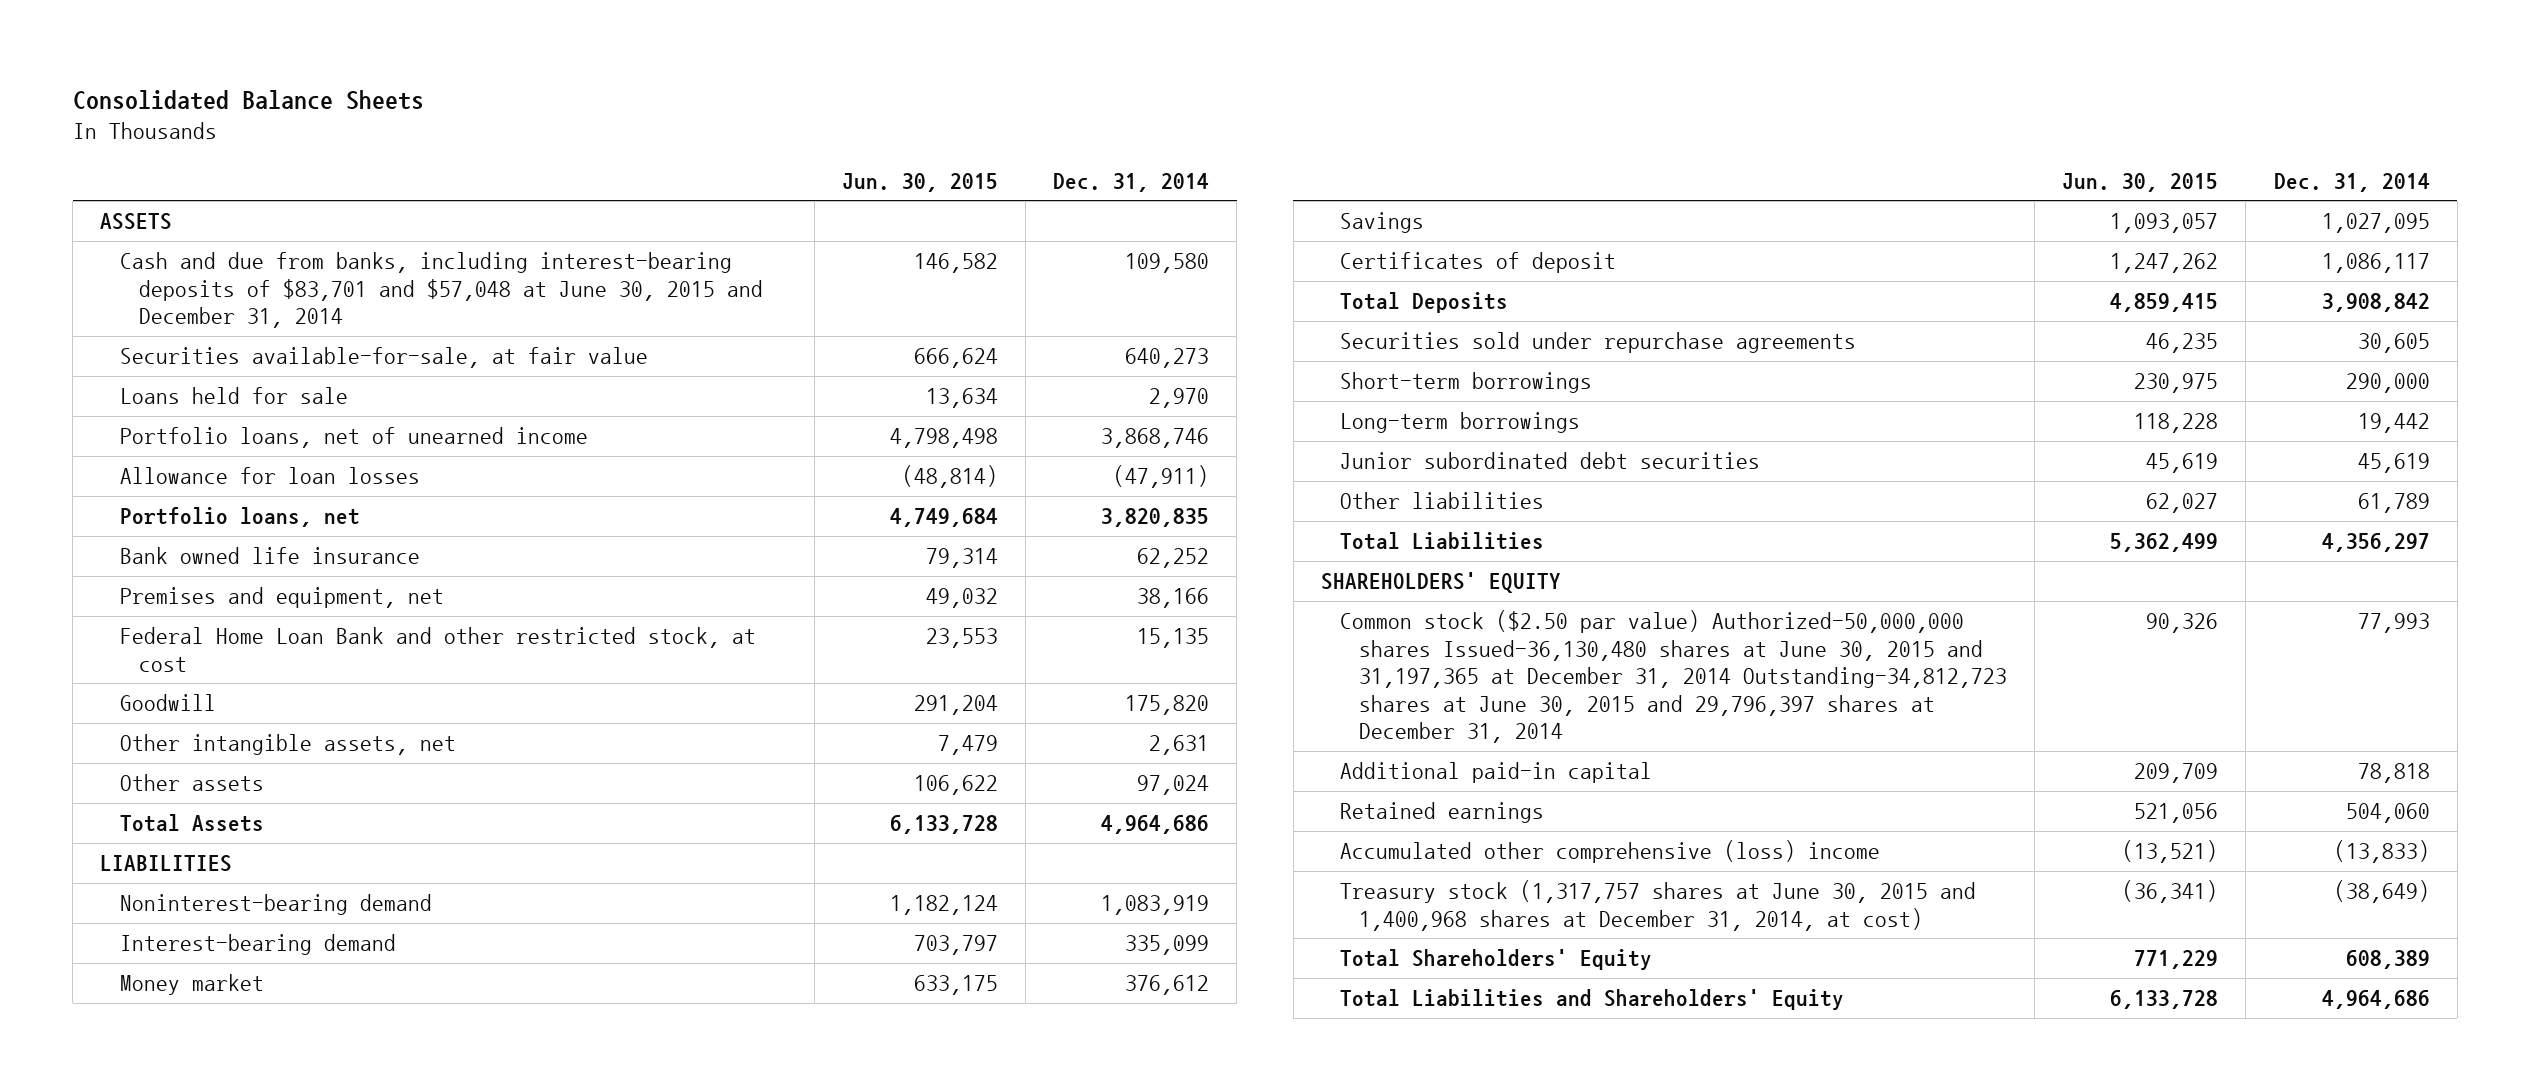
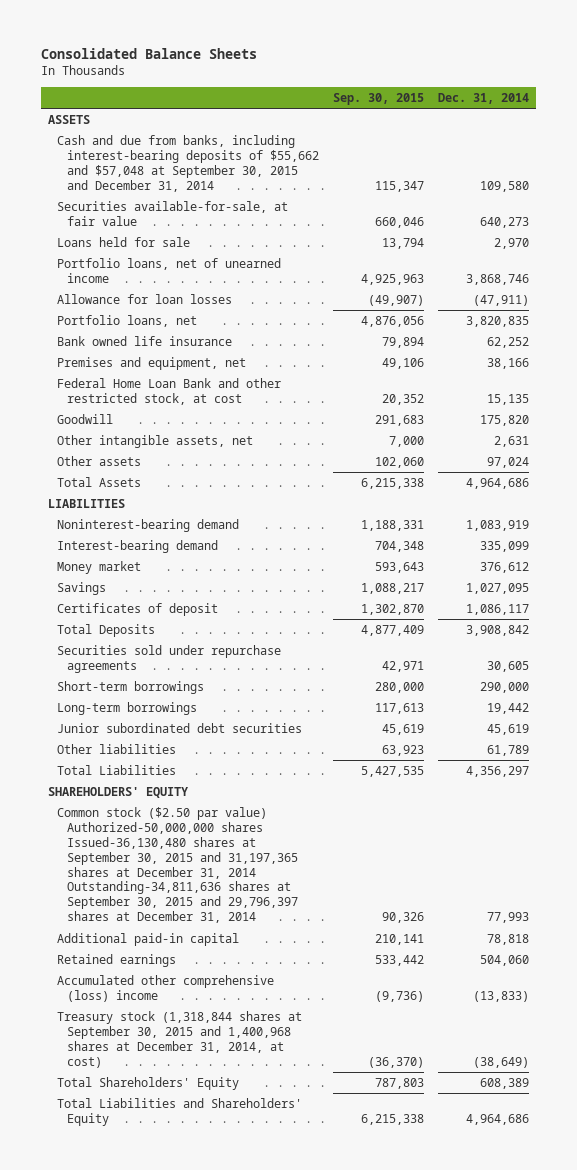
- | Jun. 30, 2015 | Dec. 31, 2014
+ | Sep. 30, 2015 | Dec. 31, 2014
- Cash and due from banks, including interest-bearing deposits of $83,701 and $57,048 at June 30, 2015 and December 31, 2014 | 146,582 | 109,580
+ Cash and due from banks, including interest-bearing deposits of $55,662 and $57,048 at September 30, 2015 and December 31, 2014 | 115,347 | 109,580
- Common stock ($2.50 par value) Authorized-50,000,000 shares Issued-36,130,480 shares at June 30, 2015 and 31,197,365 at December 31, 2014 Outstanding-34,812,723 shares at June 30, 2015 and 29,796,397 shares at December 31, 2014 | 90,326 | 77,993
+ Common stock ($2.50 par value) Authorized-50,000,000 shares Issued-36,130,480 shares at September 30, 2015 and 31,197,365 shares at December 31, 2014 Outstanding-34,811,636 shares at September 30, 2015 and 29,796,397 shares at December 31, 2014 | 90,326 | 77,993
- Treasury stock (1,317,757 shares at June 30, 2015 and 1,400,968 shares at December 31, 2014, at cost) | (36,341) | (38,649)
+ Treasury stock (1,318,844 shares at September 30, 2015 and 1,400,968 shares at December 31, 2014, at cost) | (36,370) | (38,649)

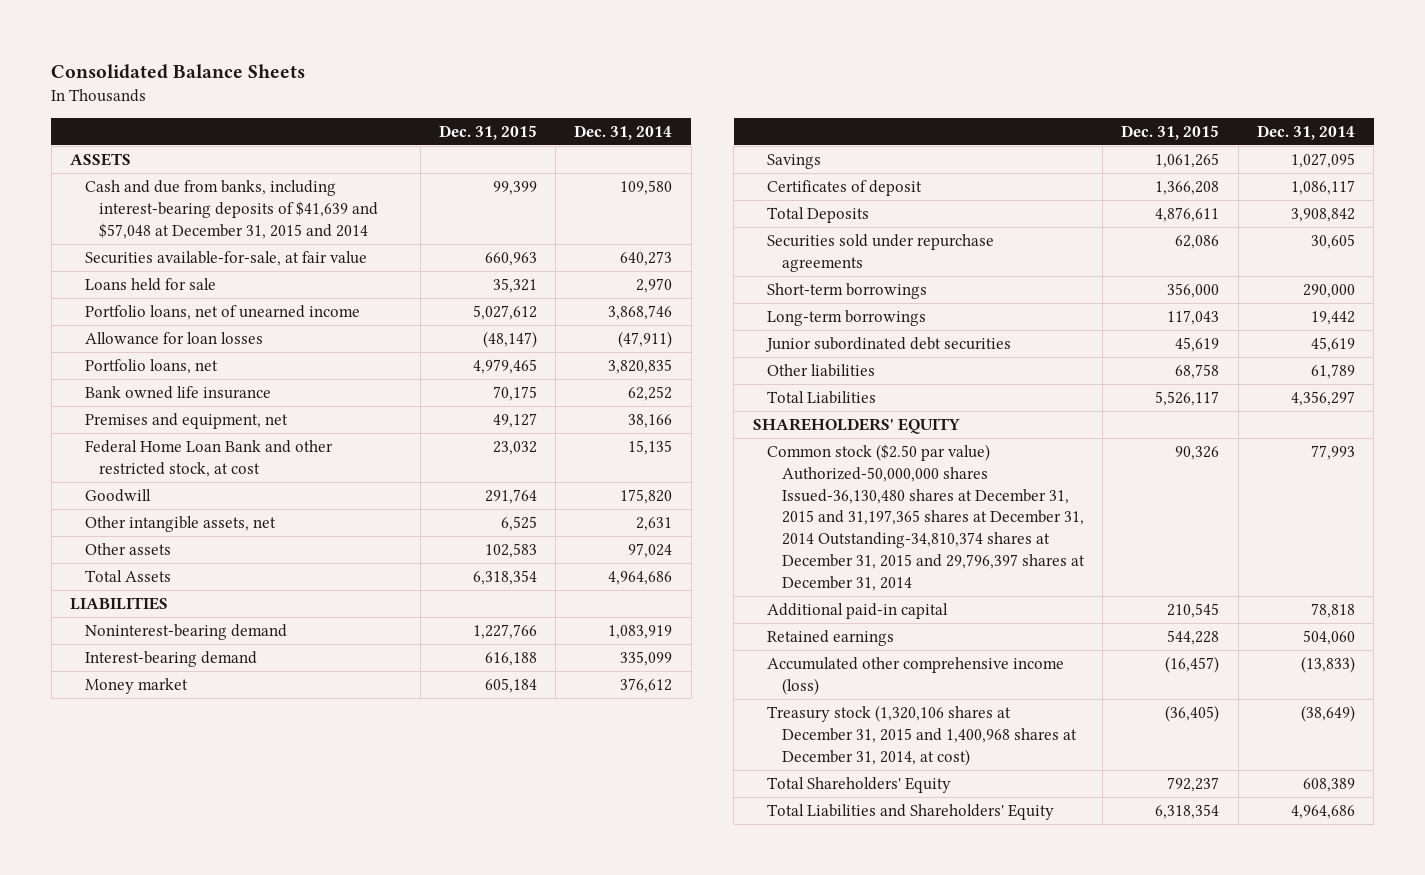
- | Sep. 30, 2015 | Dec. 31, 2014
+ | Dec. 31, 2015 | Dec. 31, 2014
- Cash and due from banks, including interest-bearing deposits of $55,662 and $57,048 at September 30, 2015 and December 31, 2014 | 115,347 | 109,580
+ Cash and due from banks, including interest-bearing deposits of $41,639 and $57,048 at December 31, 2015 and 2014 | 99,399 | 109,580
- Common stock ($2.50 par value) Authorized-50,000,000 shares Issued-36,130,480 shares at September 30, 2015 and 31,197,365 shares at December 31, 2014 Outstanding-34,811,636 shares at September 30, 2015 and 29,796,397 shares at December 31, 2014 | 90,326 | 77,993
+ Common stock ($2.50 par value) Authorized-50,000,000 shares Issued-36,130,480 shares at December 31, 2015 and 31,197,365 shares at December 31, 2014 Outstanding-34,810,374 shares at December 31, 2015 and 29,796,397 shares at December 31, 2014 | 90,326 | 77,993
- Accumulated other comprehensive (loss) income | (9,736) | (13,833)
- Treasury stock (1,318,844 shares at September 30, 2015 and 1,400,968 shares at December 31, 2014, at cost) | (36,370) | (38,649)
+ Accumulated other comprehensive income (loss) | (16,457) | (13,833)
+ Treasury stock (1,320,106 shares at December 31, 2015 and 1,400,968 shares at December 31, 2014, at cost) | (36,405) | (38,649)

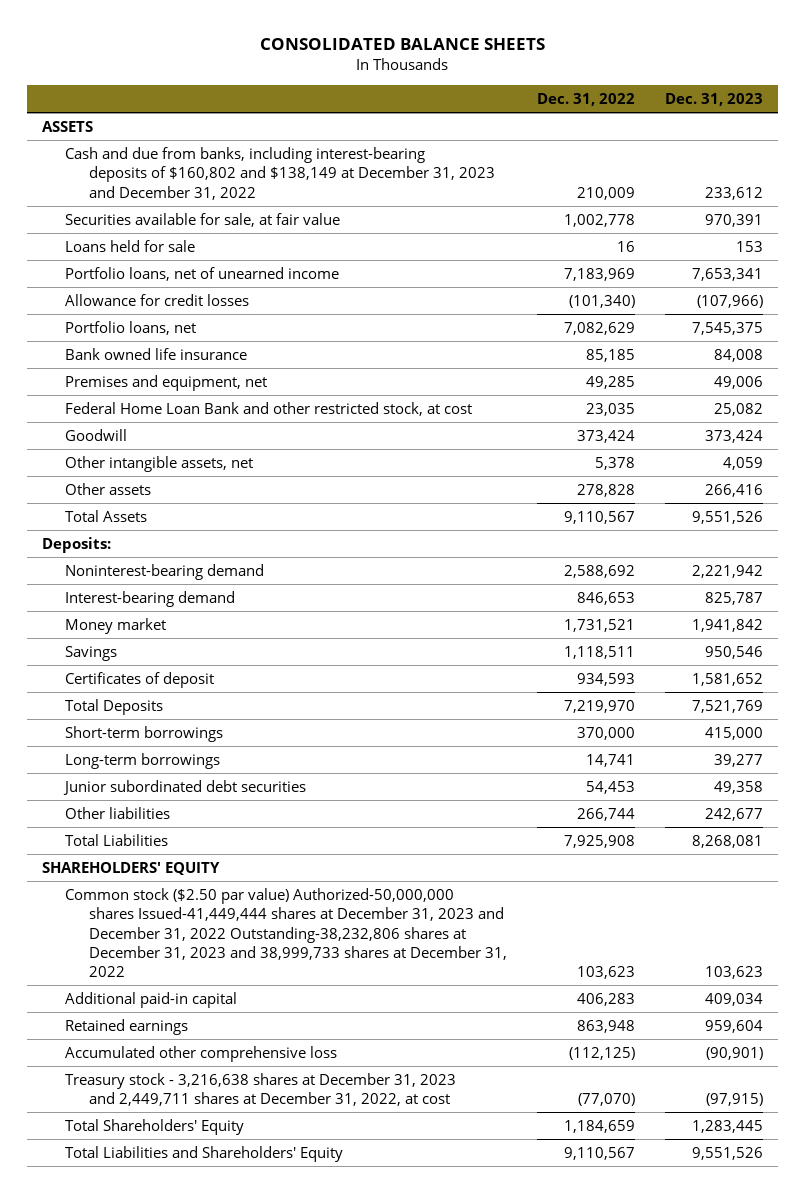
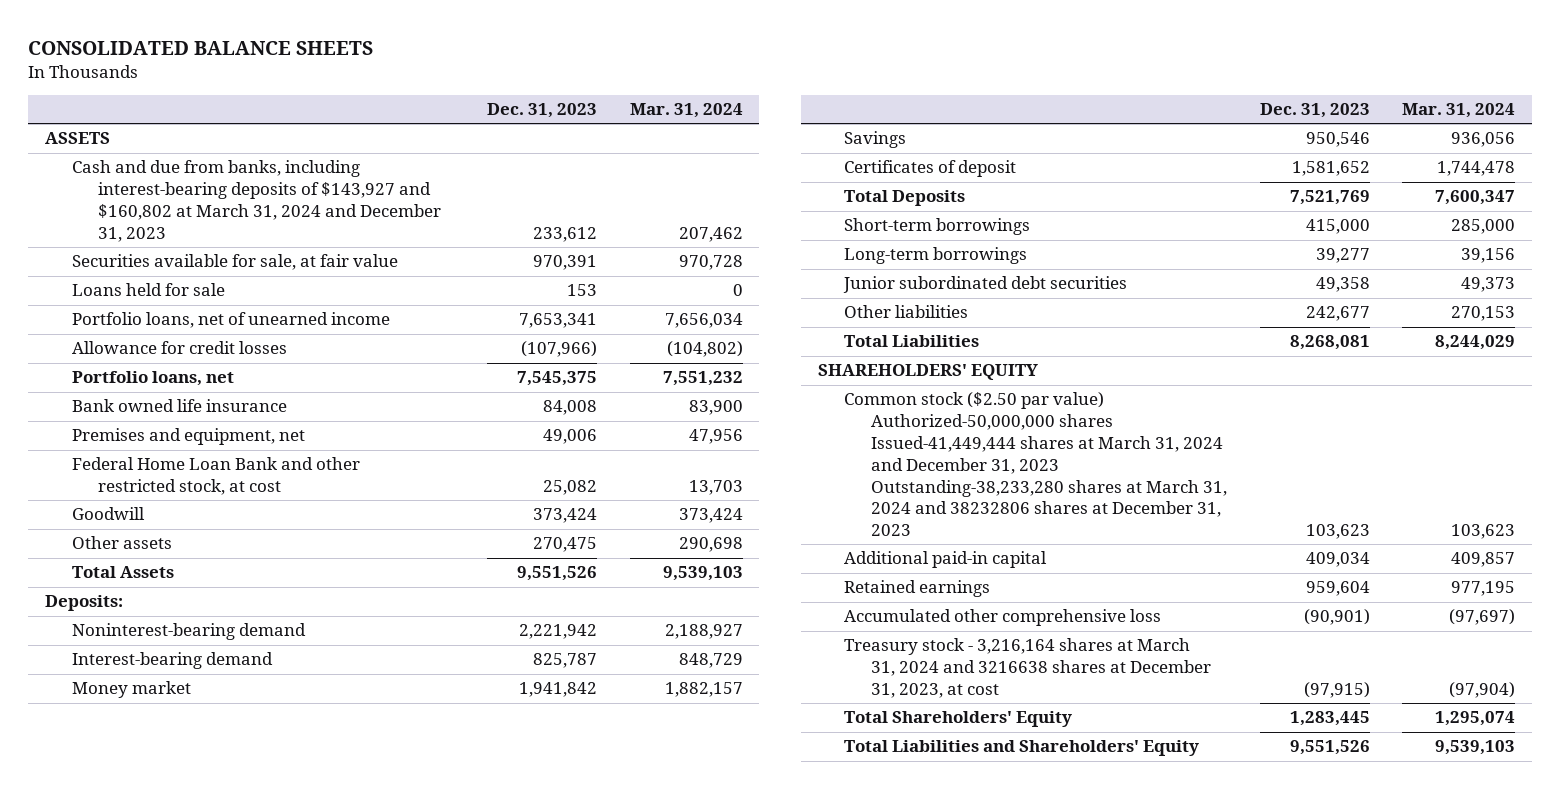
- | Dec. 31, 2022 | Dec. 31, 2023
+ | Dec. 31, 2023 | Mar. 31, 2024
- Cash and due from banks, including interest-bearing deposits of $160,802 and $138,149 at December 31, 2023 and December 31, 2022 | 210,009 | 233,612
+ Cash and due from banks, including interest-bearing deposits of $143,927 and $160,802 at March 31, 2024 and December 31, 2023 | 233,612 | 207,462
- Other intangible assets, net | 5,378 | 4,059
- Other assets | 278,828 | 266,416
+ Other assets | 270,475 | 290,698
- Common stock ($2.50 par value) Authorized-50,000,000 shares Issued-41,449,444 shares at December 31, 2023 and December 31, 2022 Outstanding-38,232,806 shares at December 31, 2023 and 38,999,733 shares at December 31, 2022 | 103,623 | 103,623
+ Common stock ($2.50 par value) Authorized-50,000,000 shares Issued-41,449,444 shares at March 31, 2024 and December 31, 2023 Outstanding-38,233,280 shares at March 31, 2024 and 38232806 shares at December 31, 2023 | 103,623 | 103,623
- Treasury stock - 3,216,638 shares at December 31, 2023 and 2,449,711 shares at December 31, 2022, at cost | (77,070) | (97,915)
+ Treasury stock - 3,216,164 shares at March 31, 2024 and 3216638 shares at December 31, 2023, at cost | (97,915) | (97,904)

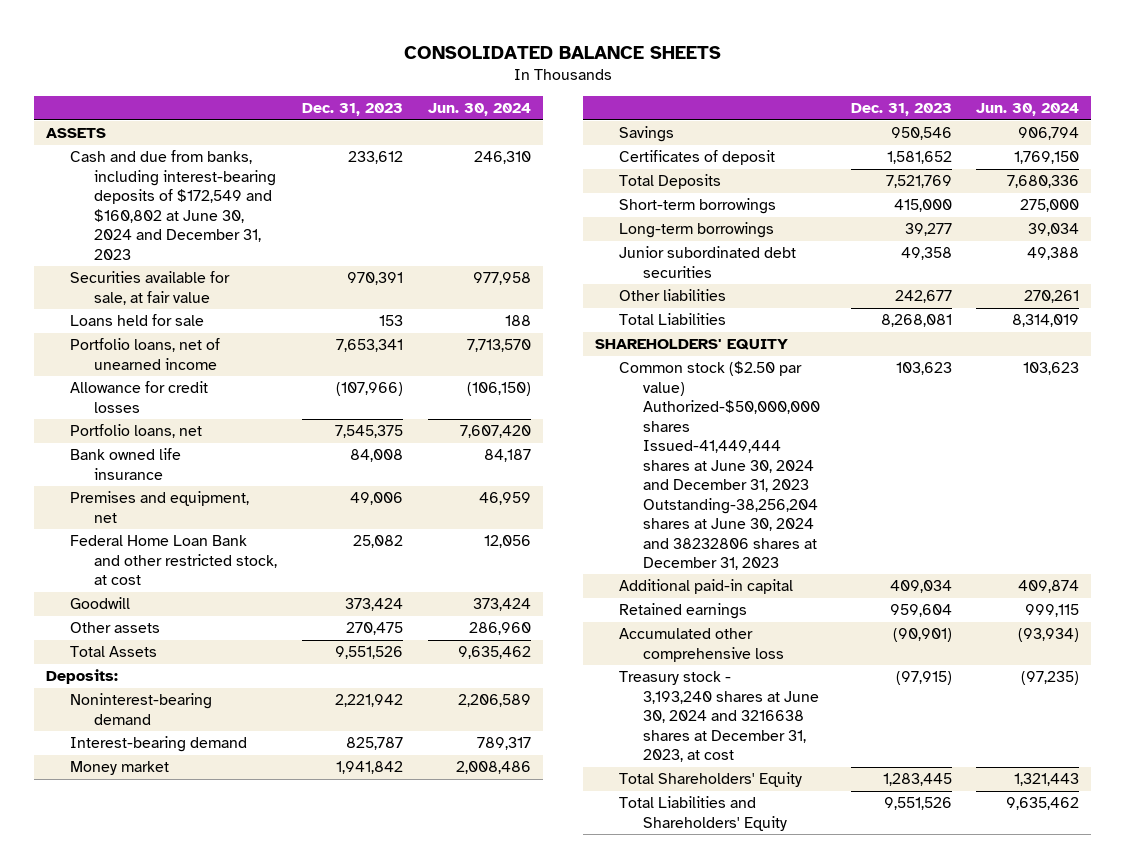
- | Dec. 31, 2023 | Mar. 31, 2024
+ | Dec. 31, 2023 | Jun. 30, 2024
- Cash and due from banks, including interest-bearing deposits of $143,927 and $160,802 at March 31, 2024 and December 31, 2023 | 233,612 | 207,462
+ Cash and due from banks, including interest-bearing deposits of $172,549 and $160,802 at June 30, 2024 and December 31, 2023 | 233,612 | 246,310
- Common stock ($2.50 par value) Authorized-50,000,000 shares Issued-41,449,444 shares at March 31, 2024 and December 31, 2023 Outstanding-38,233,280 shares at March 31, 2024 and 38232806 shares at December 31, 2023 | 103,623 | 103,623
+ Common stock ($2.50 par value) Authorized-$50,000,000 shares Issued-41,449,444 shares at June 30, 2024 and December 31, 2023 Outstanding-38,256,204 shares at June 30, 2024 and 38232806 shares at December 31, 2023 | 103,623 | 103,623
- Treasury stock - 3,216,164 shares at March 31, 2024 and 3216638 shares at December 31, 2023, at cost | (97,915) | (97,904)
+ Treasury stock - 3,193,240 shares at June 30, 2024 and 3216638 shares at December 31, 2023, at cost | (97,915) | (97,235)

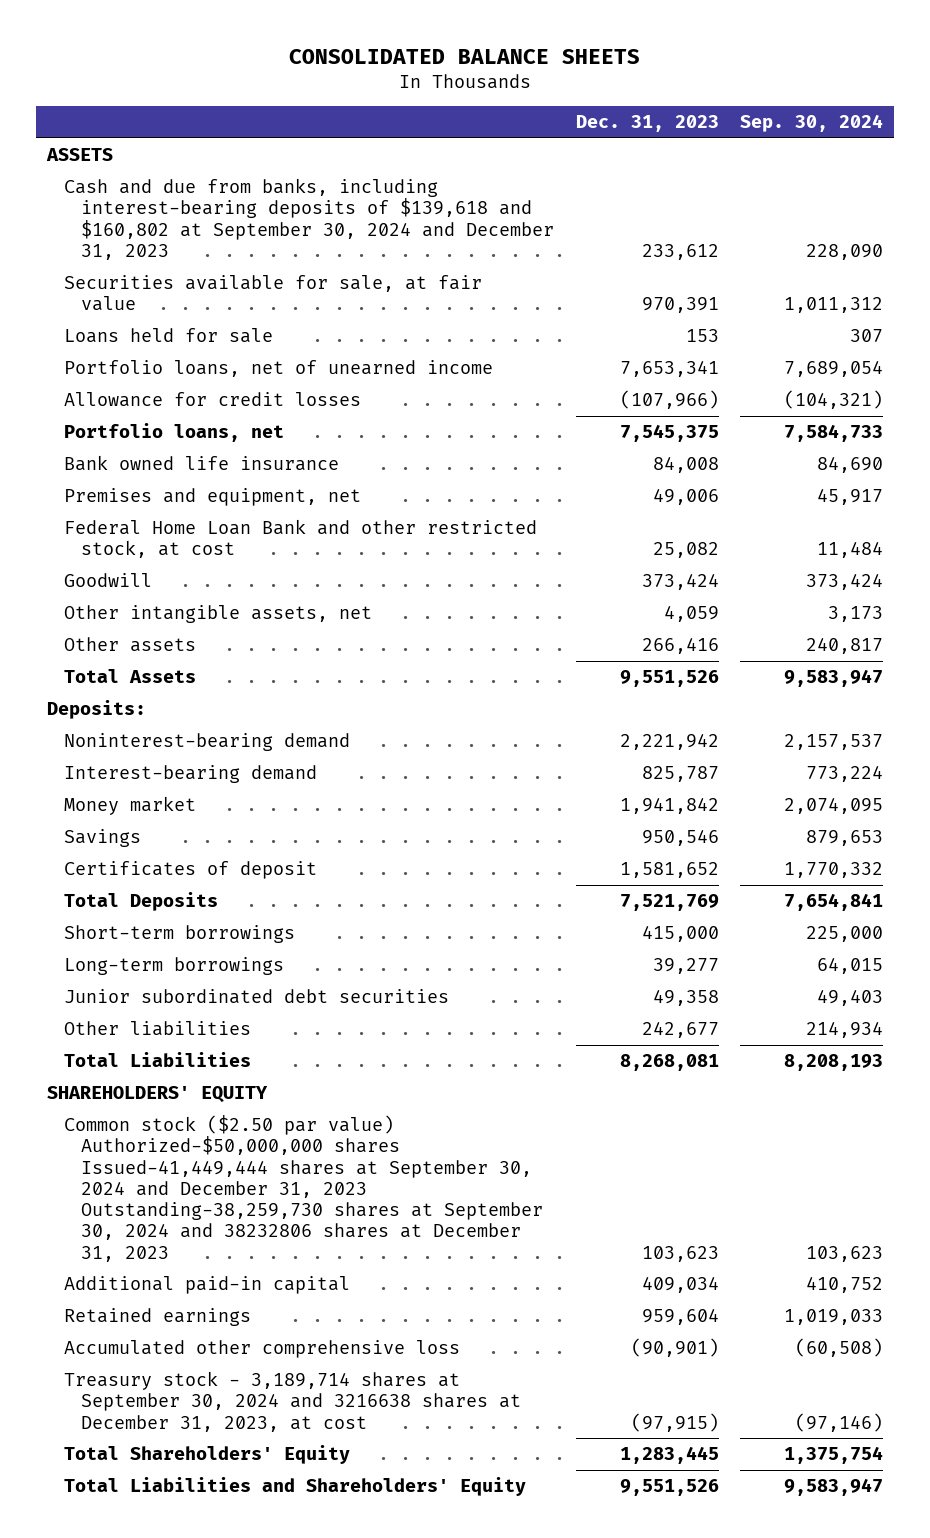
- | Dec. 31, 2023 | Jun. 30, 2024
+ | Dec. 31, 2023 | Sep. 30, 2024
- Cash and due from banks, including interest-bearing deposits of $172,549 and $160,802 at June 30, 2024 and December 31, 2023 | 233,612 | 246,310
+ Cash and due from banks, including interest-bearing deposits of $139,618 and $160,802 at September 30, 2024 and December 31, 2023 | 233,612 | 228,090
- Other assets | 270,475 | 286,960
+ Other intangible assets, net | 4,059 | 3,173
+ Other assets | 266,416 | 240,817
- Common stock ($2.50 par value) Authorized-$50,000,000 shares Issued-41,449,444 shares at June 30, 2024 and December 31, 2023 Outstanding-38,256,204 shares at June 30, 2024 and 38232806 shares at December 31, 2023 | 103,623 | 103,623
+ Common stock ($2.50 par value) Authorized-$50,000,000 shares Issued-41,449,444 shares at September 30, 2024 and December 31, 2023 Outstanding-38,259,730 shares at September 30, 2024 and 38232806 shares at December 31, 2023 | 103,623 | 103,623
- Treasury stock - 3,193,240 shares at June 30, 2024 and 3216638 shares at December 31, 2023, at cost | (97,915) | (97,235)
+ Treasury stock - 3,189,714 shares at September 30, 2024 and 3216638 shares at December 31, 2023, at cost | (97,915) | (97,146)

